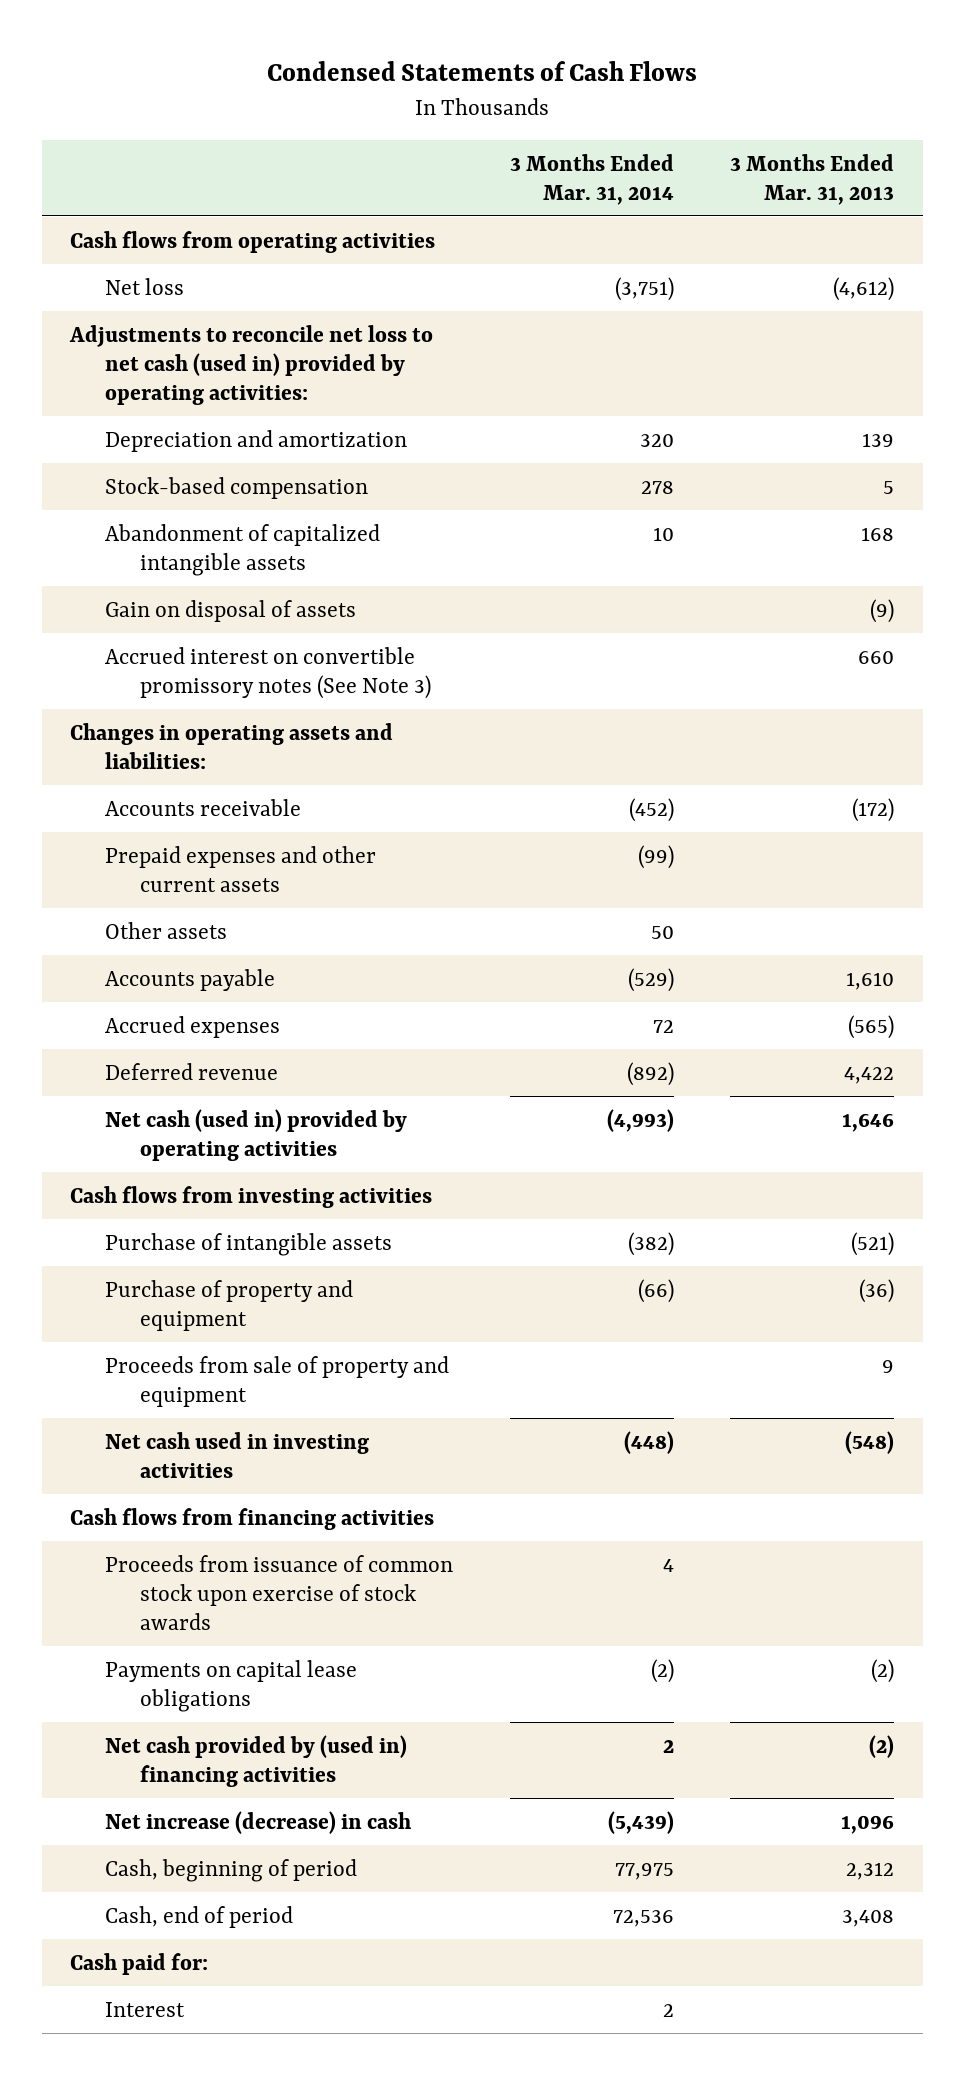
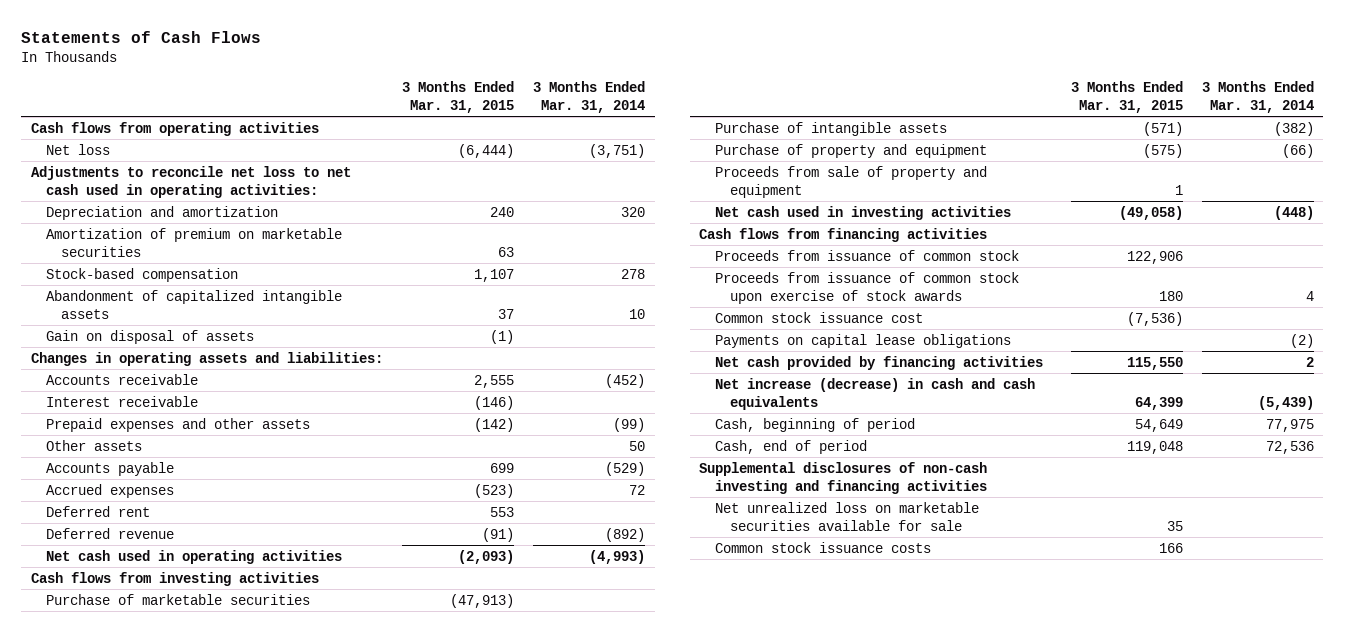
- Condensed Statements of Cash Flows
+ Statements of Cash Flows
- | 3 Months Ended Mar. 31, 2014 | 3 Months Ended Mar. 31, 2013
+ | 3 Months Ended Mar. 31, 2015 | 3 Months Ended Mar. 31, 2014
- Adjustments to reconcile net loss to net cash (used in) provided by operating activities:
+ Adjustments to reconcile net loss to net cash used in operating activities:
+ Amortization of premium on marketable securities | 63 |
- Accrued interest on convertible promissory notes (See Note 3) | | 660
- Prepaid expenses and other current assets | (99) |
+ Interest receivable | (146) |
+ Prepaid expenses and other assets | (142) | (99)
+ Deferred rent | 553 |
- Net cash (used in) provided by operating activities | (4,993) | 1,646
+ Net cash used in operating activities | (2,093) | (4,993)
+ Purchase of marketable securities | (47,913) |
+ Proceeds from issuance of common stock | 122,906 |
+ Common stock issuance cost | (7,536) |
- Net cash provided by (used in) financing activities | 2 | (2)
- Net increase (decrease) in cash | (5,439) | 1,096
+ Net cash provided by financing activities | 115,550 | 2
+ Net increase (decrease) in cash and cash equivalents | 64,399 | (5,439)
- Cash paid for:
- Interest | 2 |
+ Supplemental disclosures of non-cash investing and financing activities
+ Net unrealized loss on marketable securities available for sale | 35 |
+ Common stock issuance costs | 166 |

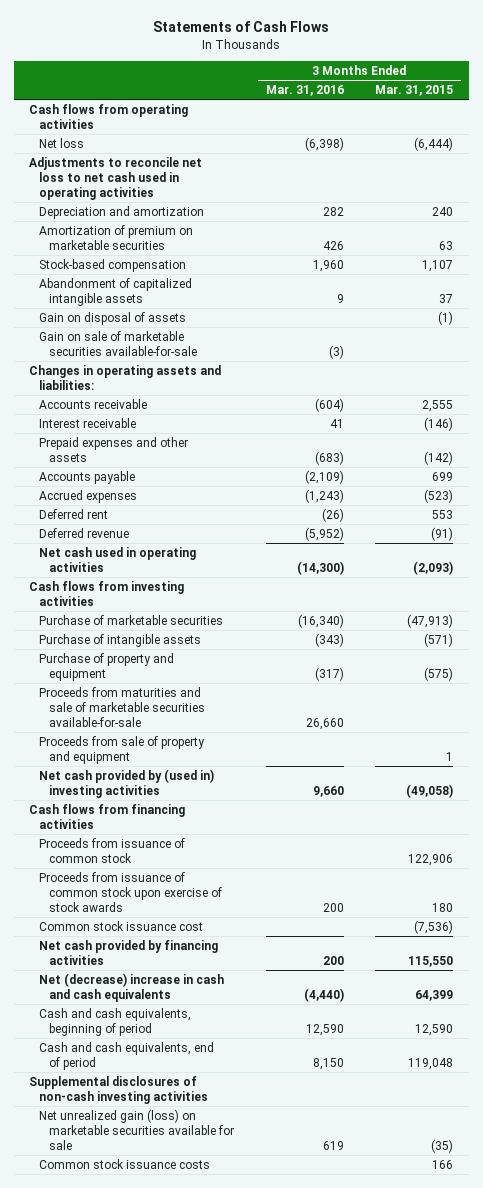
- | 3 Months Ended Mar. 31, 2015 | 3 Months Ended Mar. 31, 2014
+ | 3 Months Ended Mar. 31, 2016 | 3 Months Ended Mar. 31, 2015
- Adjustments to reconcile net loss to net cash used in operating activities:
+ Adjustments to reconcile net loss to net cash used in operating activities
+ Gain on sale of marketable securities available-for-sale | (3) |
- Other assets | | 50
+ Proceeds from maturities and sale of marketable securities available-for-sale | 26,660 |
- Net cash used in investing activities | (49,058) | (448)
+ Net cash provided by (used in) investing activities | 9,660 | (49,058)
- Payments on capital lease obligations | | (2)
- Net increase (decrease) in cash and cash equivalents | 64,399 | (5,439)
- Cash, beginning of period | 54,649 | 77,975
- Cash, end of period | 119,048 | 72,536
- Supplemental disclosures of non-cash investing and financing activities
- Net unrealized loss on marketable securities available for sale | 35 |
+ Net (decrease) increase in cash and cash equivalents | (4,440) | 64,399
+ Cash and cash equivalents, beginning of period | 12,590 | 12,590
+ Cash and cash equivalents, end of period | 8,150 | 119,048
+ Supplemental disclosures of non-cash investing activities
+ Net unrealized gain (loss) on marketable securities available for sale | 619 | (35)

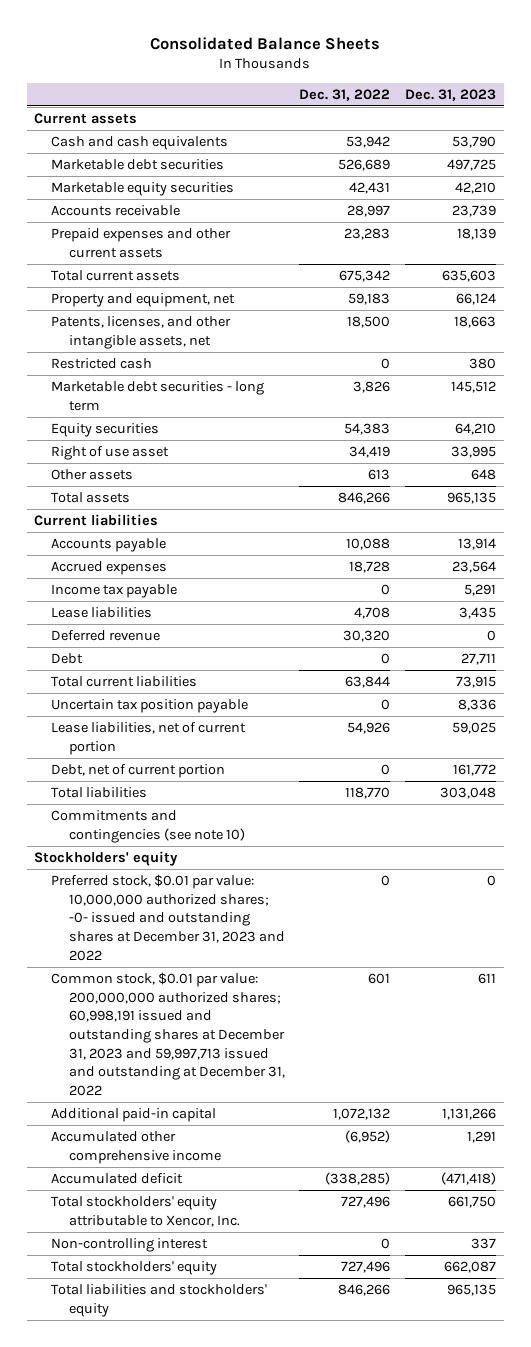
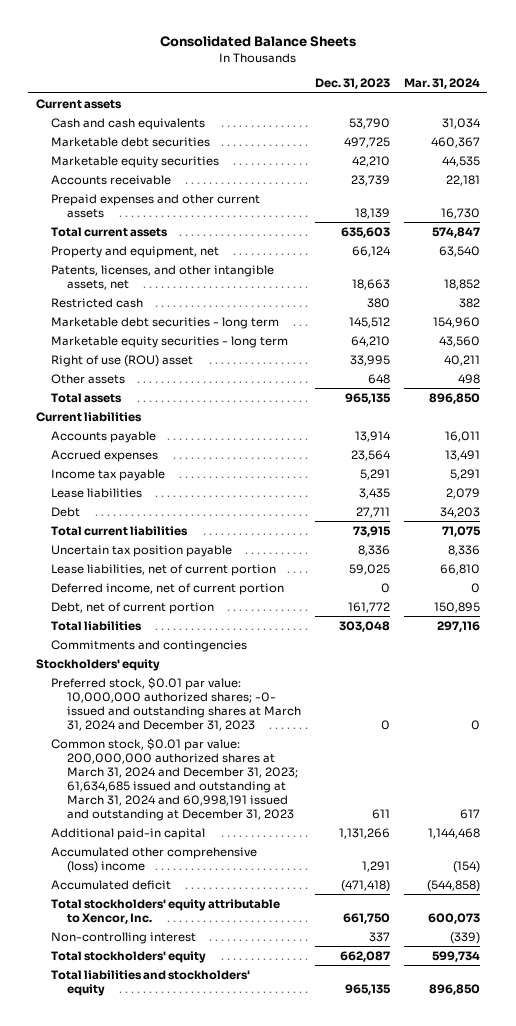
- | Dec. 31, 2022 | Dec. 31, 2023
+ | Dec. 31, 2023 | Mar. 31, 2024
- Equity securities | 54,383 | 64,210
- Right of use asset | 34,419 | 33,995
+ Marketable equity securities - long term | 64,210 | 43,560
+ Right of use (ROU) asset | 33,995 | 40,211
- Deferred revenue | 30,320 | 0
+ Deferred income, net of current portion | 0 | 0
- Commitments and contingencies (see note 10)
+ Commitments and contingencies
- Preferred stock, $0.01 par value: 10,000,000 authorized shares; -0- issued and outstanding shares at December 31, 2023 and 2022 | 0 | 0
- Common stock, $0.01 par value: 200,000,000 authorized shares; 60,998,191 issued and outstanding shares at December 31, 2023 and 59,997,713 issued and outstanding at December 31, 2022 | 601 | 611
+ Preferred stock, $0.01 par value: 10,000,000 authorized shares; -0- issued and outstanding shares at March 31, 2024 and December 31, 2023 | 0 | 0
+ Common stock, $0.01 par value: 200,000,000 authorized shares at March 31, 2024 and December 31, 2023; 61,634,685 issued and outstanding at March 31, 2024 and 60,998,191 issued and outstanding at December 31, 2023 | 611 | 617
- Accumulated other comprehensive income | (6,952) | 1,291
+ Accumulated other comprehensive (loss) income | 1,291 | (154)

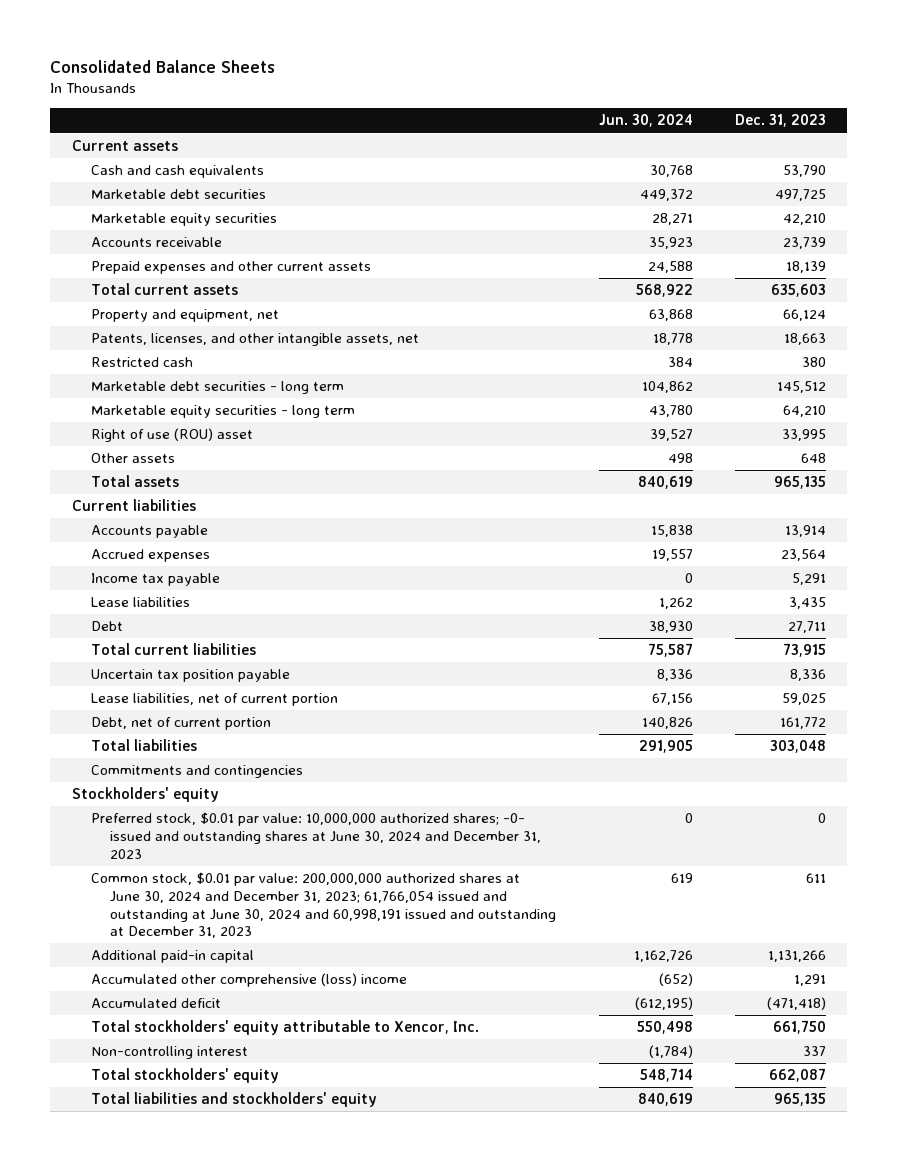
- | Dec. 31, 2023 | Mar. 31, 2024
+ | Jun. 30, 2024 | Dec. 31, 2023
- Deferred income, net of current portion | 0 | 0
- Preferred stock, $0.01 par value: 10,000,000 authorized shares; -0- issued and outstanding shares at March 31, 2024 and December 31, 2023 | 0 | 0
- Common stock, $0.01 par value: 200,000,000 authorized shares at March 31, 2024 and December 31, 2023; 61,634,685 issued and outstanding at March 31, 2024 and 60,998,191 issued and outstanding at December 31, 2023 | 611 | 617
+ Preferred stock, $0.01 par value: 10,000,000 authorized shares; -0- issued and outstanding shares at June 30, 2024 and December 31, 2023 | 0 | 0
+ Common stock, $0.01 par value: 200,000,000 authorized shares at June 30, 2024 and December 31, 2023; 61,766,054 issued and outstanding at June 30, 2024 and 60,998,191 issued and outstanding at December 31, 2023 | 619 | 611

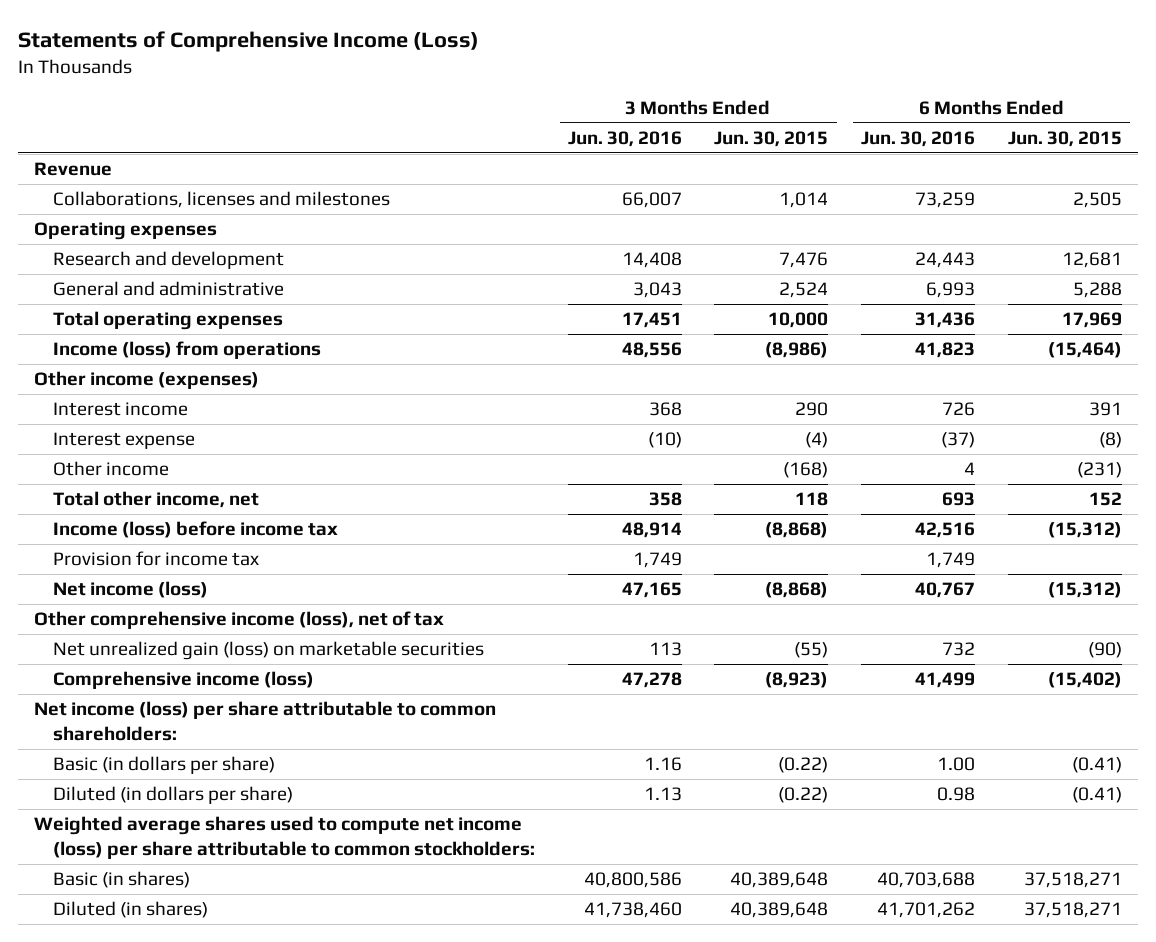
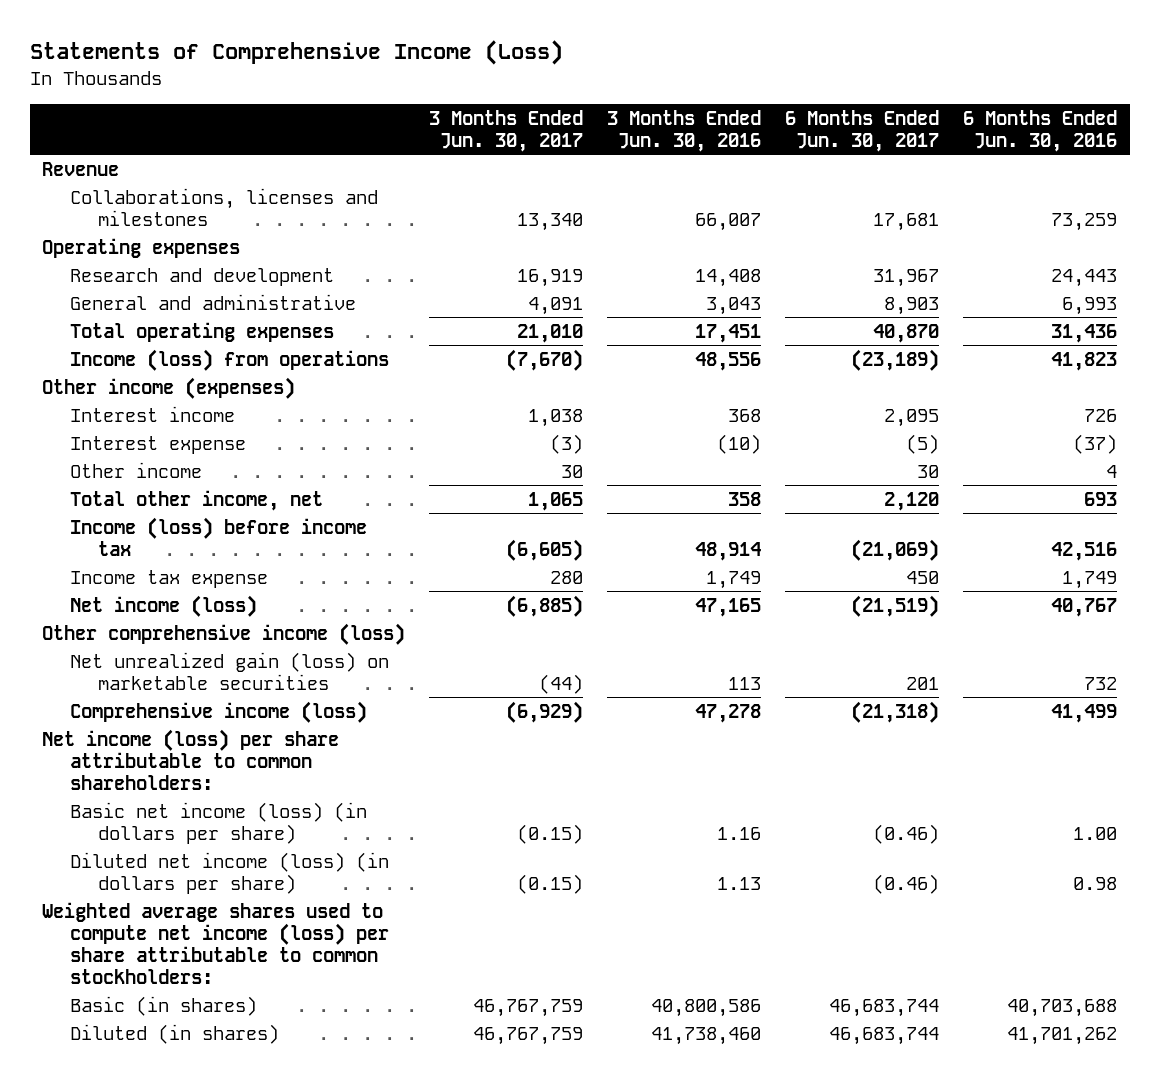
- | 3 Months Ended Jun. 30, 2016 | 3 Months Ended Jun. 30, 2015 | 6 Months Ended Jun. 30, 2016 | 6 Months Ended Jun. 30, 2015
+ | 3 Months Ended Jun. 30, 2017 | 3 Months Ended Jun. 30, 2016 | 6 Months Ended Jun. 30, 2017 | 6 Months Ended Jun. 30, 2016
- Provision for income tax | 1,749 | | 1,749 |
+ Income tax expense | 280 | 1,749 | 450 | 1,749
- Other comprehensive income (loss), net of tax
+ Other comprehensive income (loss)
- Basic (in dollars per share) | 1.16 | (0.22) | 1.00 | (0.41)
- Diluted (in dollars per share) | 1.13 | (0.22) | 0.98 | (0.41)
+ Basic net income (loss) (in dollars per share) | (0.15) | 1.16 | (0.46) | 1.00
+ Diluted net income (loss) (in dollars per share) | (0.15) | 1.13 | (0.46) | 0.98

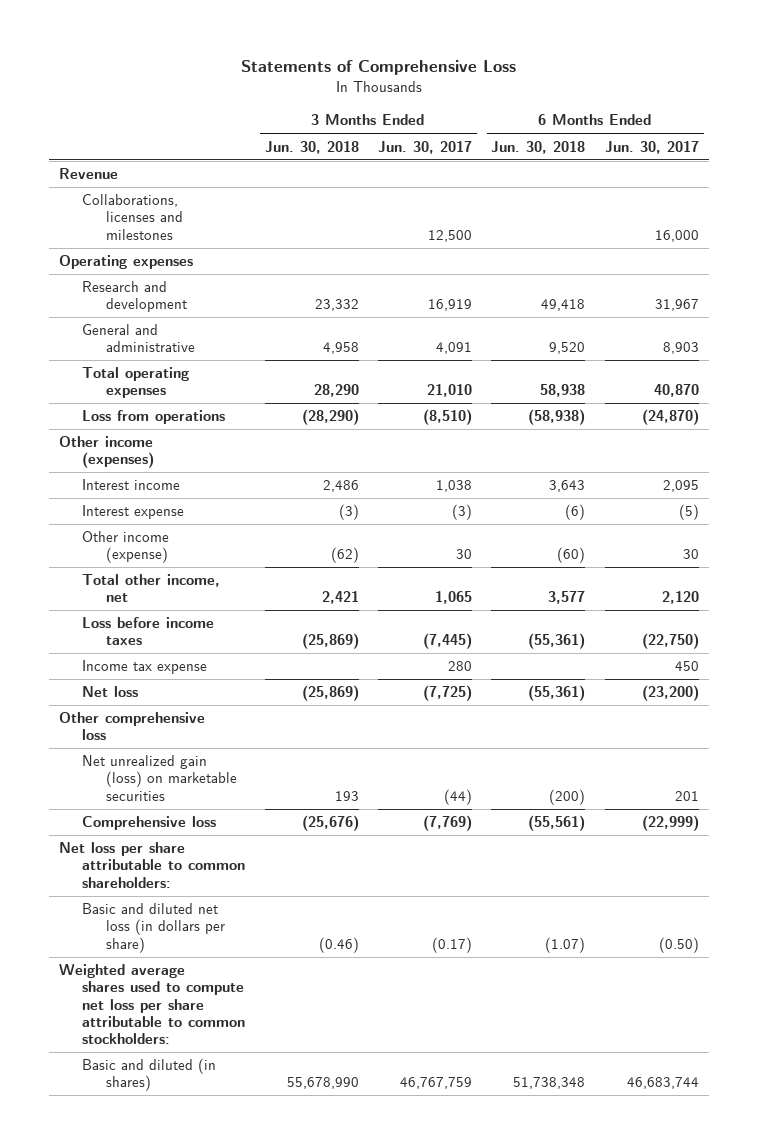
- Statements of Comprehensive Income (Loss)
+ Statements of Comprehensive Loss
- | 3 Months Ended Jun. 30, 2017 | 3 Months Ended Jun. 30, 2016 | 6 Months Ended Jun. 30, 2017 | 6 Months Ended Jun. 30, 2016
+ | 3 Months Ended Jun. 30, 2018 | 3 Months Ended Jun. 30, 2017 | 6 Months Ended Jun. 30, 2018 | 6 Months Ended Jun. 30, 2017
- Collaborations, licenses and milestones | 13,340 | 66,007 | 17,681 | 73,259
+ Collaborations, licenses and milestones | | 12,500 | | 16,000
- Income (loss) from operations | (7,670) | 48,556 | (23,189) | 41,823
+ Loss from operations | (28,290) | (8,510) | (58,938) | (24,870)
- Other income | 30 | | 30 | 4
+ Other income (expense) | (62) | 30 | (60) | 30
- Income (loss) before income tax | (6,605) | 48,914 | (21,069) | 42,516
+ Loss before income taxes | (25,869) | (7,445) | (55,361) | (22,750)
- Net income (loss) | (6,885) | 47,165 | (21,519) | 40,767
- Other comprehensive income (loss)
+ Net loss | (25,869) | (7,725) | (55,361) | (23,200)
+ Other comprehensive loss
- Comprehensive income (loss) | (6,929) | 47,278 | (21,318) | 41,499
- Net income (loss) per share attributable to common shareholders:
- Basic net income (loss) (in dollars per share) | (0.15) | 1.16 | (0.46) | 1.00
- Diluted net income (loss) (in dollars per share) | (0.15) | 1.13 | (0.46) | 0.98
- Weighted average shares used to compute net income (loss) per share attributable to common stockholders:
- Basic (in shares) | 46,767,759 | 40,800,586 | 46,683,744 | 40,703,688
- Diluted (in shares) | 46,767,759 | 41,738,460 | 46,683,744 | 41,701,262
+ Comprehensive loss | (25,676) | (7,769) | (55,561) | (22,999)
+ Net loss per share attributable to common shareholders:
+ Basic and diluted net loss (in dollars per share) | (0.46) | (0.17) | (1.07) | (0.50)
+ Weighted average shares used to compute net loss per share attributable to common stockholders:
+ Basic and diluted (in shares) | 55,678,990 | 46,767,759 | 51,738,348 | 46,683,744

